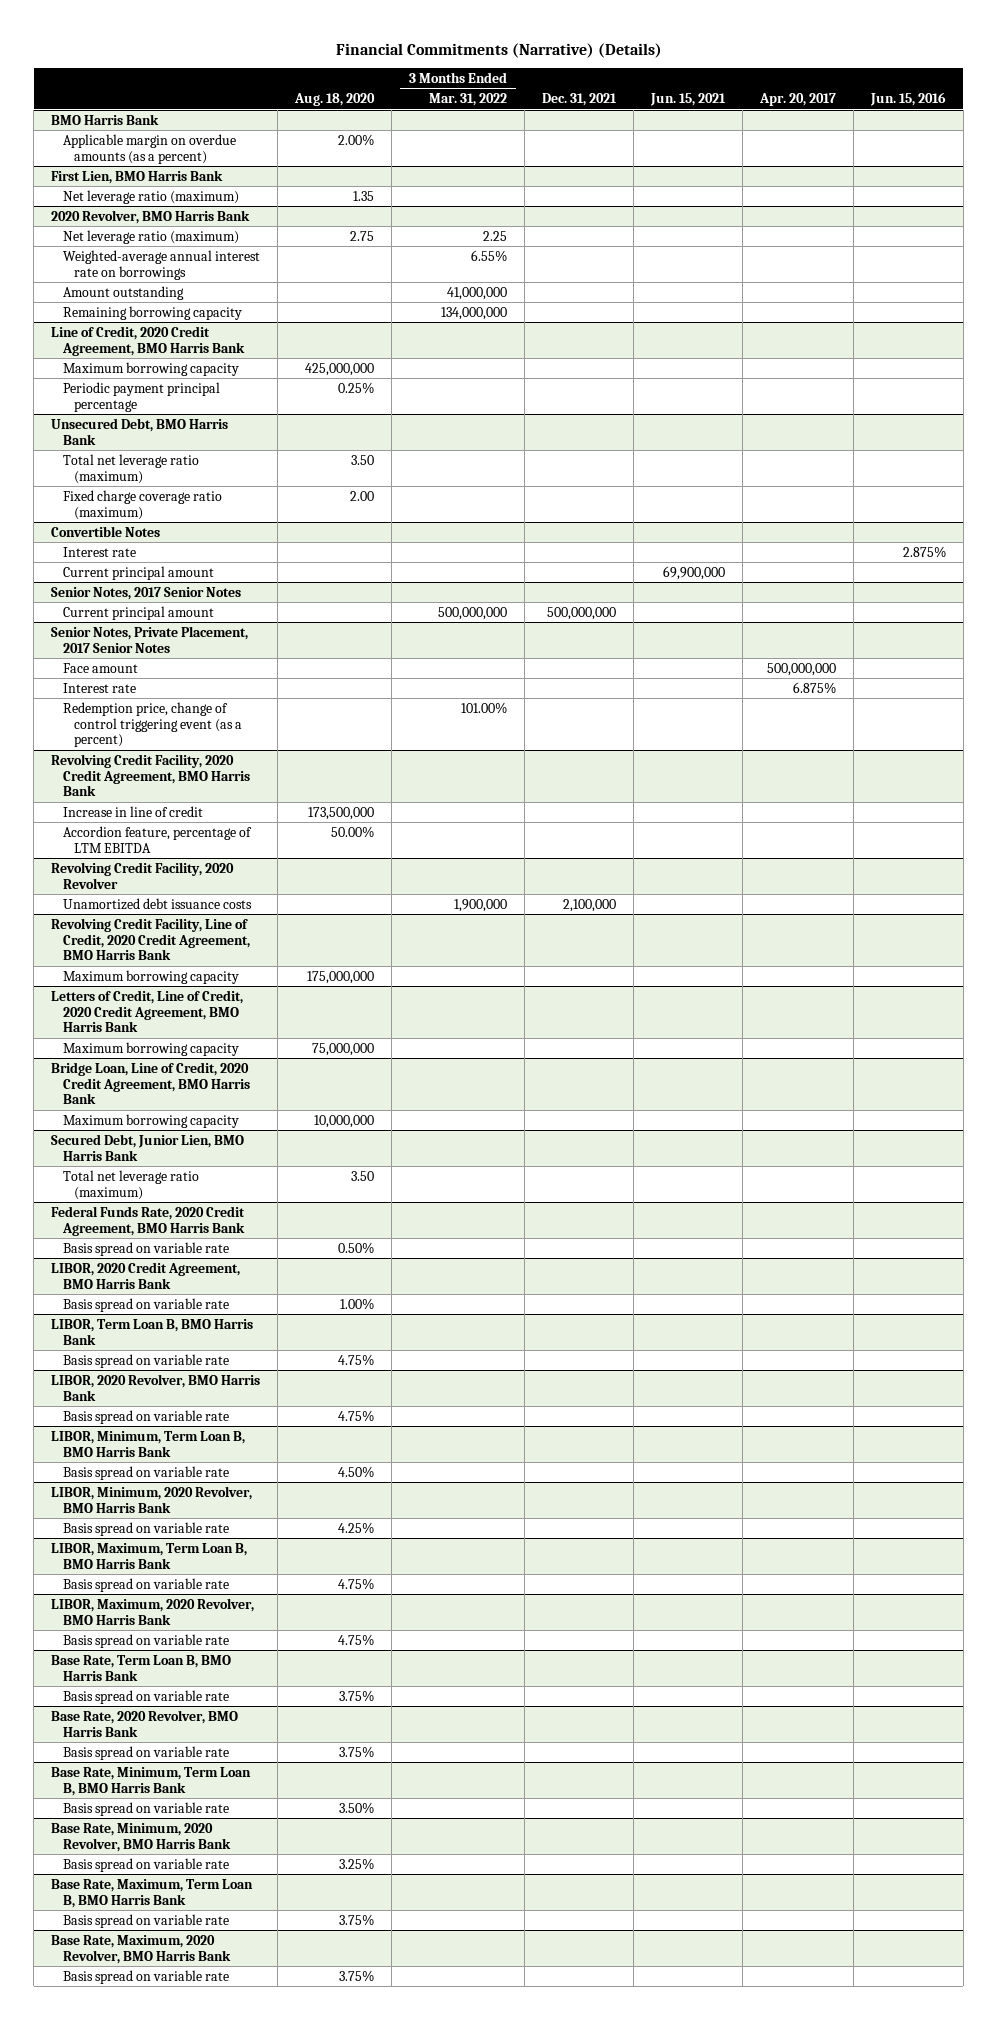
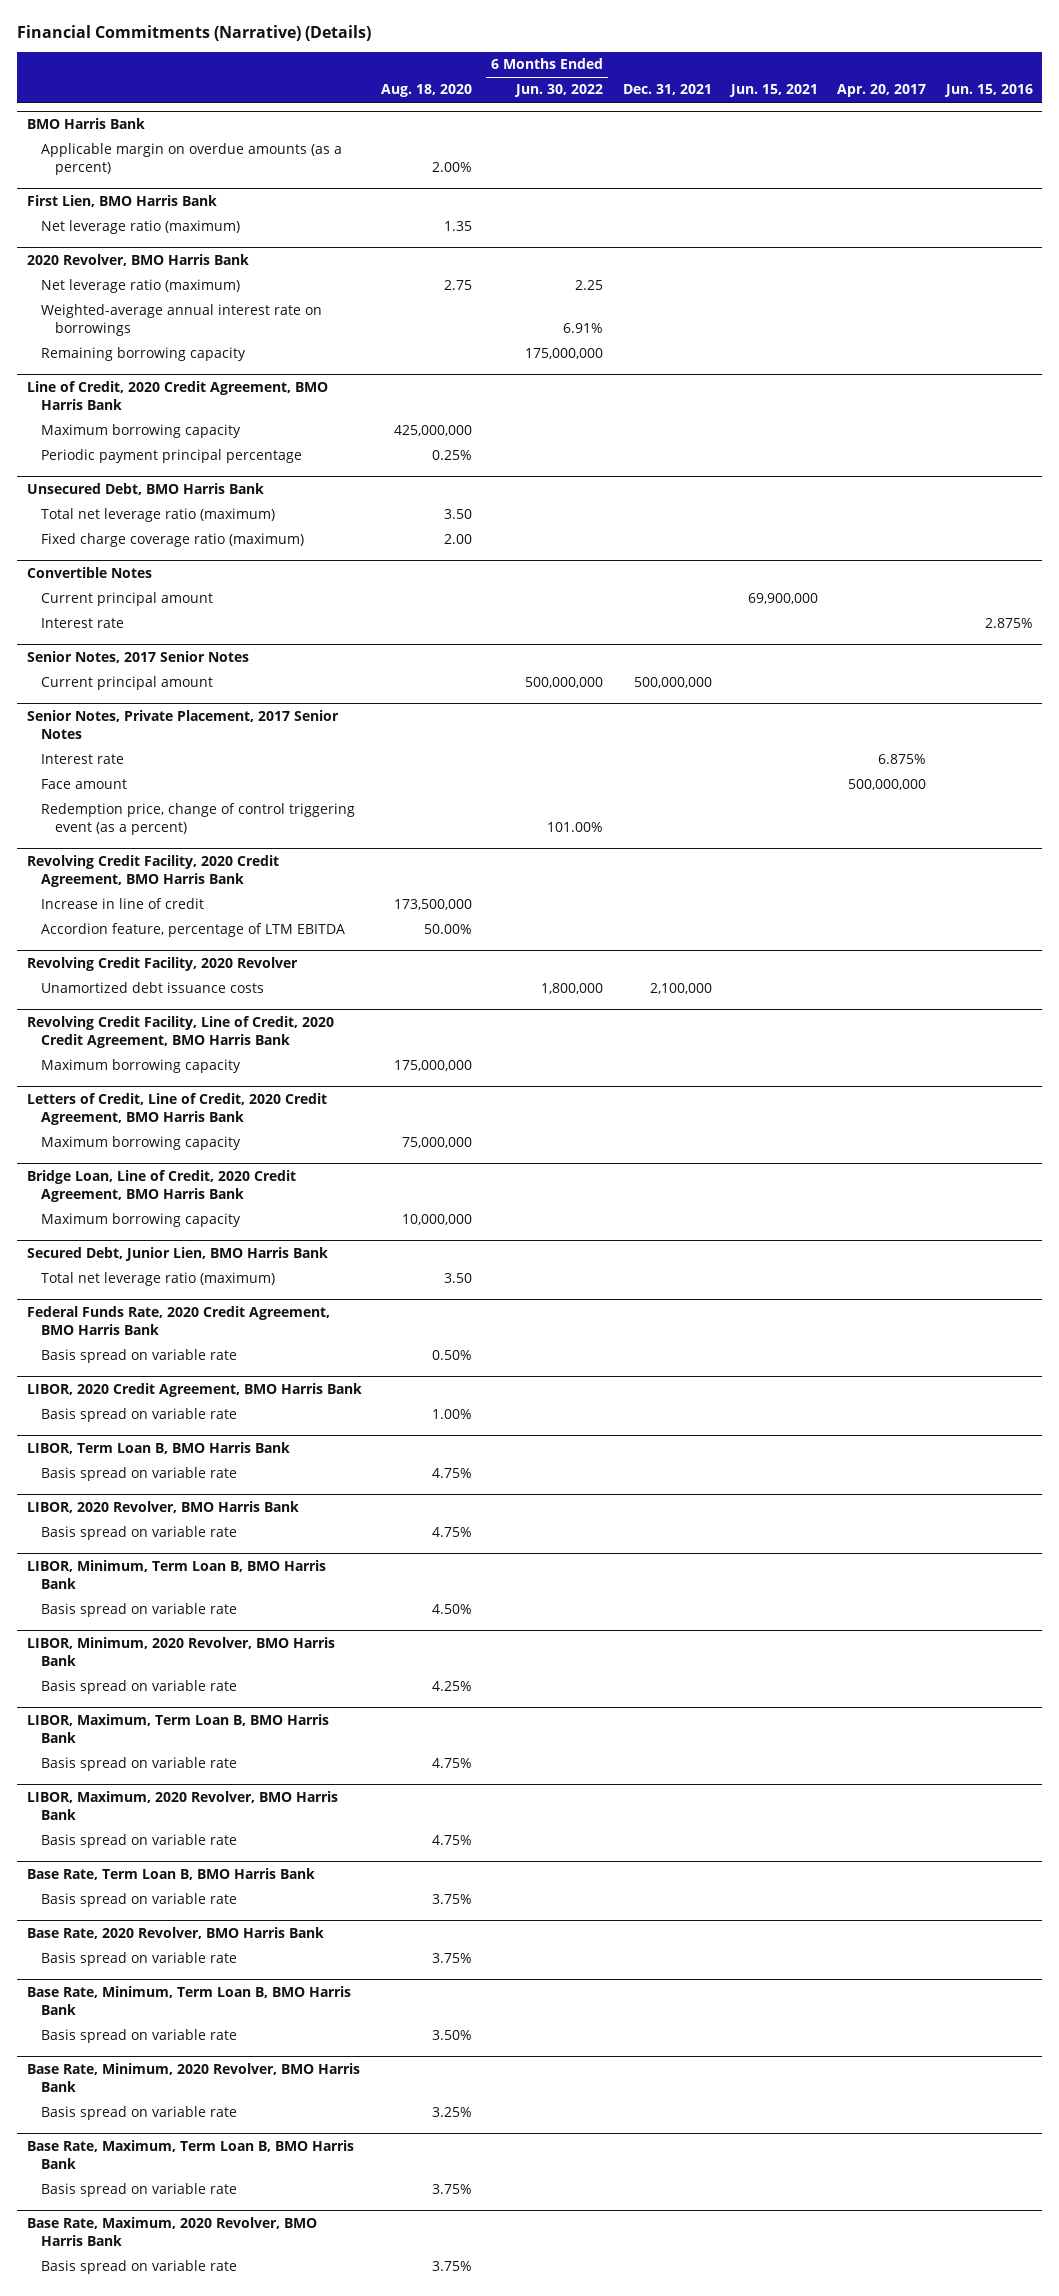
- | Aug. 18, 2020 | 3 Months Ended Mar. 31, 2022 | Dec. 31, 2021 | Jun. 15, 2021 | Apr. 20, 2017 | Jun. 15, 2016
+ | Aug. 18, 2020 | 6 Months Ended Jun. 30, 2022 | Dec. 31, 2021 | Jun. 15, 2021 | Apr. 20, 2017 | Jun. 15, 2016
@ 2020 Revolver, BMO Harris Bank
- Amount outstanding | | 41,000,000 | | | |
@ Convertible Notes
moved down: Interest rate | | | | | | 2.875%
@ Senior Notes, Private Placement, 2017 Senior Notes
moved down: Face amount | | | | | 500,000,000 |

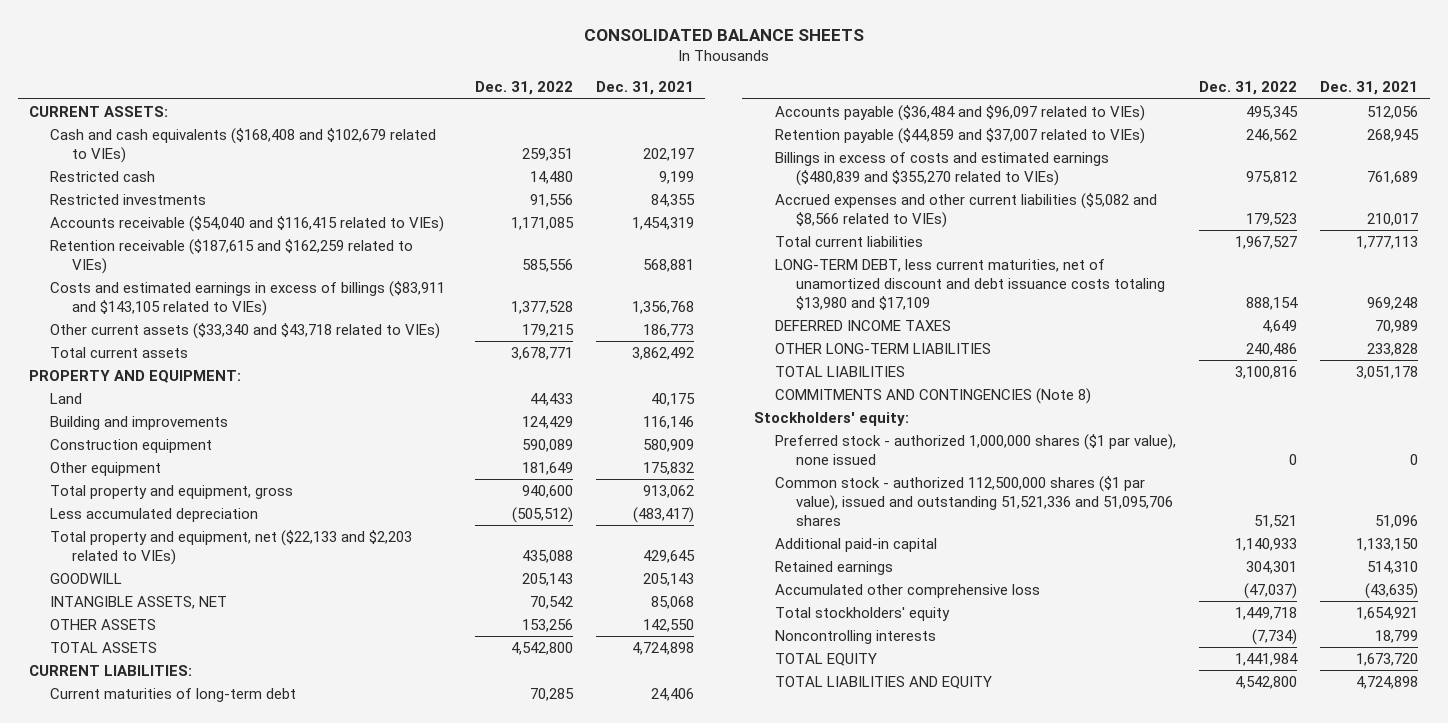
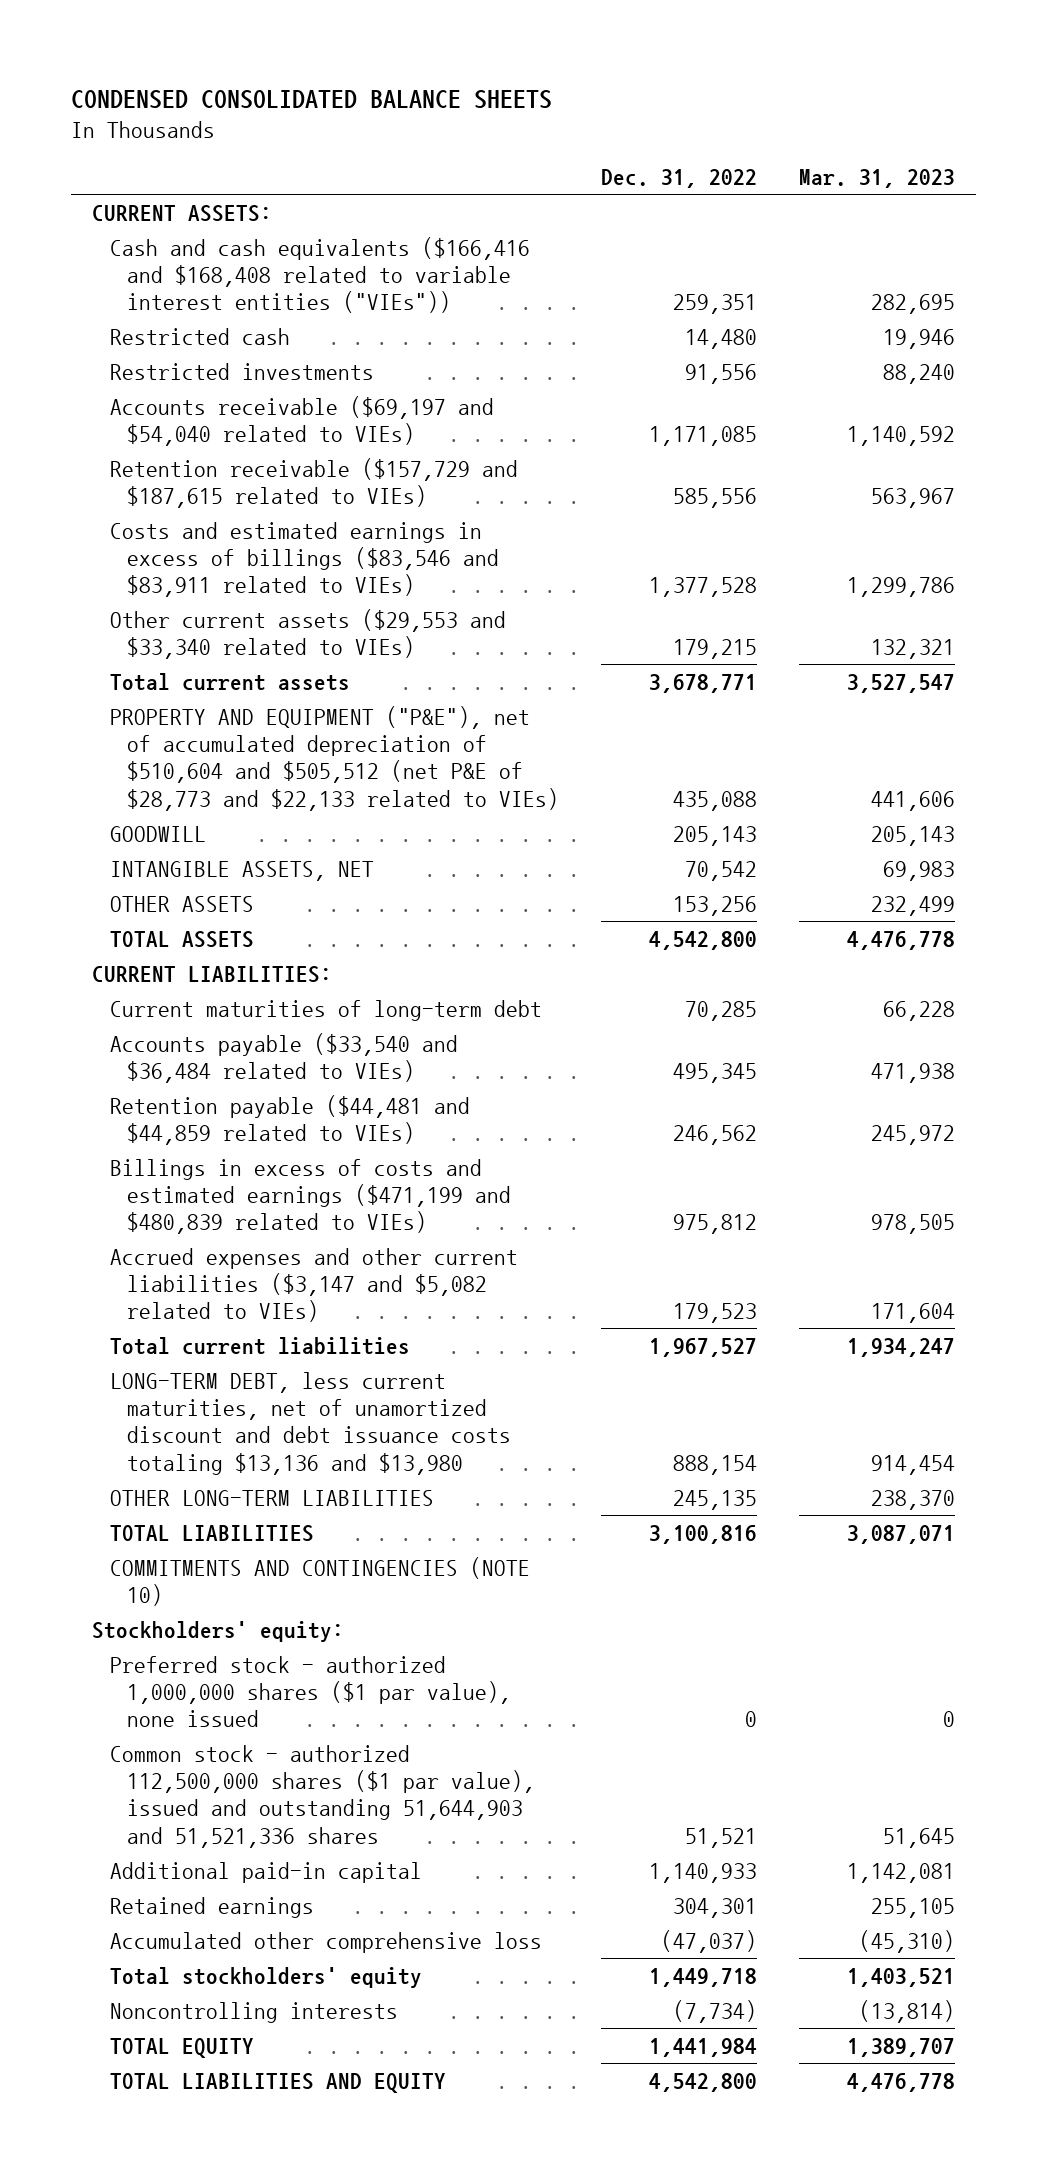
- CONSOLIDATED BALANCE SHEETS
+ CONDENSED CONSOLIDATED BALANCE SHEETS
- | Dec. 31, 2022 | Dec. 31, 2021
+ | Dec. 31, 2022 | Mar. 31, 2023
- Cash and cash equivalents ($168,408 and $102,679 related to VIEs) | 259,351 | 202,197
+ Cash and cash equivalents ($166,416 and $168,408 related to variable interest entities ("VIEs")) | 259,351 | 282,695
- Accounts receivable ($54,040 and $116,415 related to VIEs) | 1,171,085 | 1,454,319
- Retention receivable ($187,615 and $162,259 related to VIEs) | 585,556 | 568,881
- Costs and estimated earnings in excess of billings ($83,911 and $143,105 related to VIEs) | 1,377,528 | 1,356,768
- Other current assets ($33,340 and $43,718 related to VIEs) | 179,215 | 186,773
+ Accounts receivable ($69,197 and $54,040 related to VIEs) | 1,171,085 | 1,140,592
+ Retention receivable ($157,729 and $187,615 related to VIEs) | 585,556 | 563,967
+ Costs and estimated earnings in excess of billings ($83,546 and $83,911 related to VIEs) | 1,377,528 | 1,299,786
+ Other current assets ($29,553 and $33,340 related to VIEs) | 179,215 | 132,321
- PROPERTY AND EQUIPMENT:
- Land | 44,433 | 40,175
- Building and improvements | 124,429 | 116,146
- Construction equipment | 590,089 | 580,909
- Other equipment | 181,649 | 175,832
- Total property and equipment, gross | 940,600 | 913,062
- Less accumulated depreciation | (505,512) | (483,417)
- Total property and equipment, net ($22,133 and $2,203 related to VIEs) | 435,088 | 429,645
+ PROPERTY AND EQUIPMENT ("P&E"), net of accumulated depreciation of $510,604 and $505,512 (net P&E of $28,773 and $22,133 related to VIEs) | 435,088 | 441,606
- Accounts payable ($36,484 and $96,097 related to VIEs) | 495,345 | 512,056
- Retention payable ($44,859 and $37,007 related to VIEs) | 246,562 | 268,945
- Billings in excess of costs and estimated earnings ($480,839 and $355,270 related to VIEs) | 975,812 | 761,689
- Accrued expenses and other current liabilities ($5,082 and $8,566 related to VIEs) | 179,523 | 210,017
+ Accounts payable ($33,540 and $36,484 related to VIEs) | 495,345 | 471,938
+ Retention payable ($44,481 and $44,859 related to VIEs) | 246,562 | 245,972
+ Billings in excess of costs and estimated earnings ($471,199 and $480,839 related to VIEs) | 975,812 | 978,505
+ Accrued expenses and other current liabilities ($3,147 and $5,082 related to VIEs) | 179,523 | 171,604
- LONG-TERM DEBT, less current maturities, net of unamortized discount and debt issuance costs totaling $13,980 and $17,109 | 888,154 | 969,248
- DEFERRED INCOME TAXES | 4,649 | 70,989
- OTHER LONG-TERM LIABILITIES | 240,486 | 233,828
+ LONG-TERM DEBT, less current maturities, net of unamortized discount and debt issuance costs totaling $13,136 and $13,980 | 888,154 | 914,454
+ OTHER LONG-TERM LIABILITIES | 245,135 | 238,370
- COMMITMENTS AND CONTINGENCIES (Note 8)
+ COMMITMENTS AND CONTINGENCIES (NOTE 10)
- Common stock - authorized 112,500,000 shares ($1 par value), issued and outstanding 51,521,336 and 51,095,706 shares | 51,521 | 51,096
+ Common stock - authorized 112,500,000 shares ($1 par value), issued and outstanding 51,644,903 and 51,521,336 shares | 51,521 | 51,645

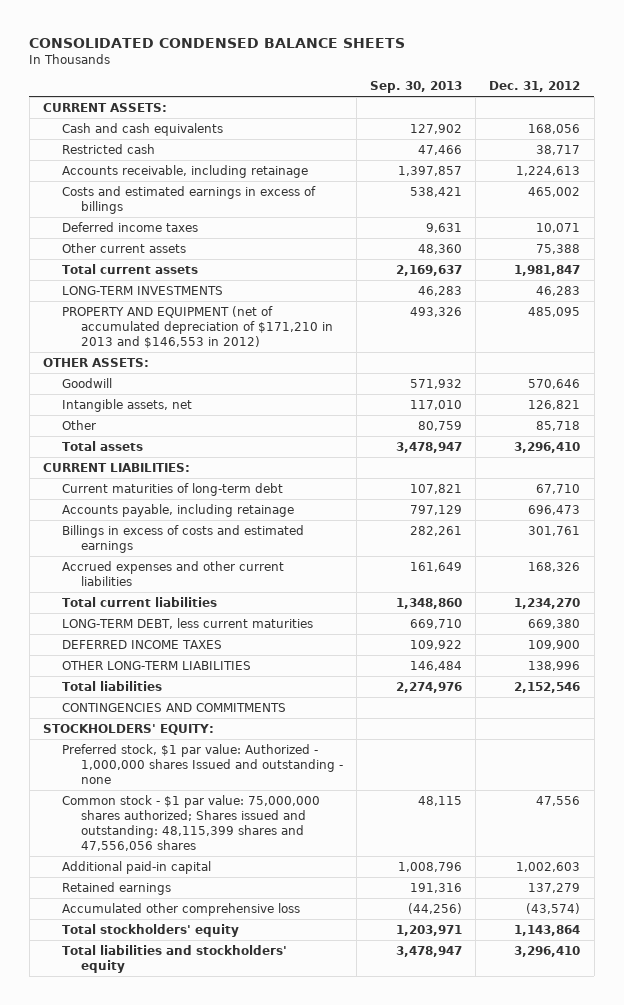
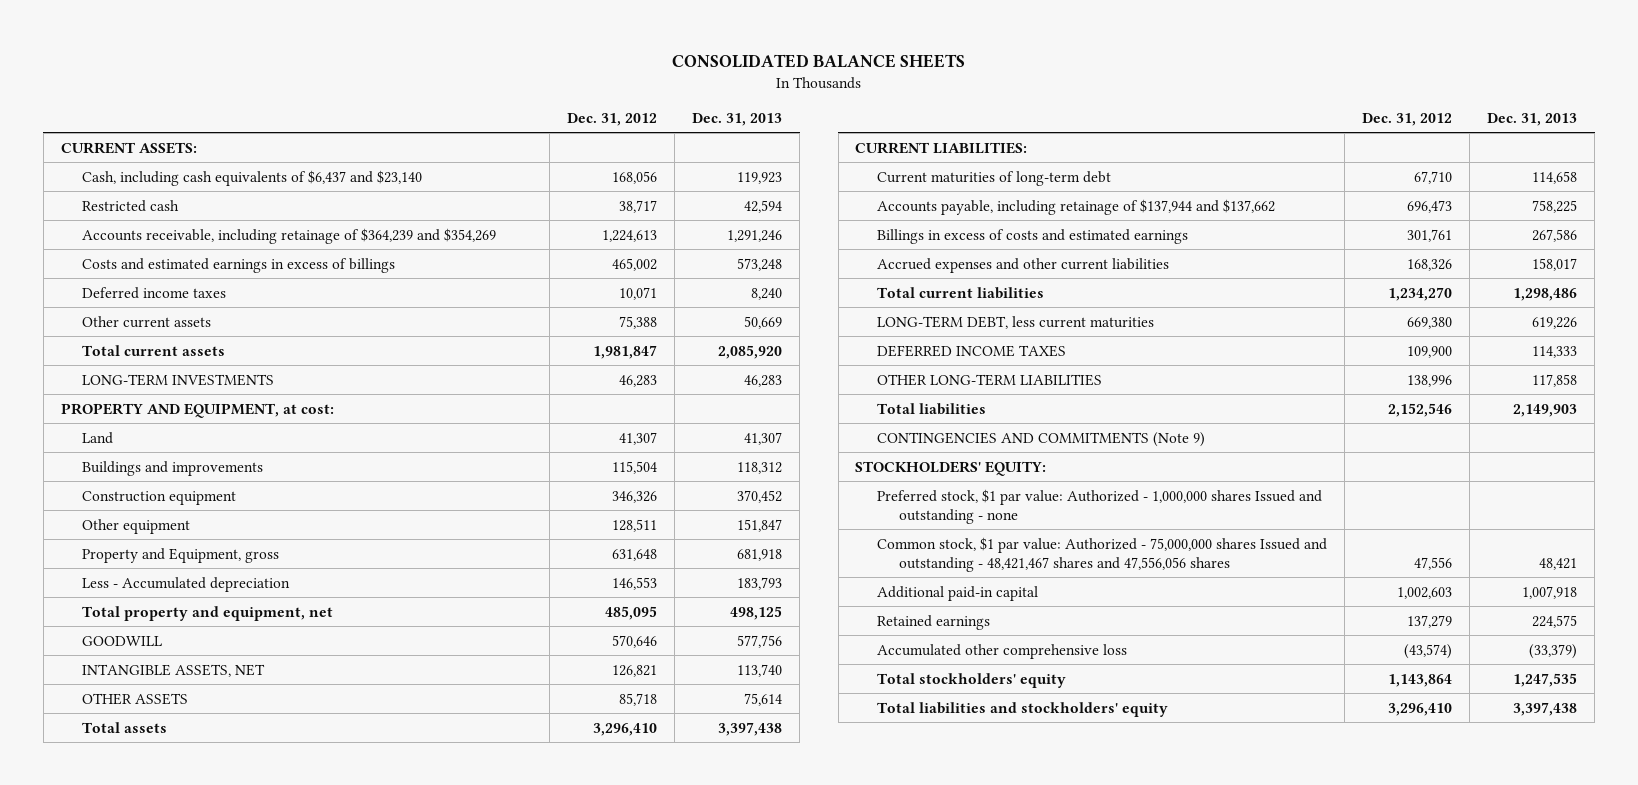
- CONSOLIDATED CONDENSED BALANCE SHEETS
+ CONSOLIDATED BALANCE SHEETS
- | Sep. 30, 2013 | Dec. 31, 2012
+ | Dec. 31, 2012 | Dec. 31, 2013
- Cash and cash equivalents | 127,902 | 168,056
+ Cash, including cash equivalents of $6,437 and $23,140 | 168,056 | 119,923
- Accounts receivable, including retainage | 1,397,857 | 1,224,613
+ Accounts receivable, including retainage of $364,239 and $354,269 | 1,224,613 | 1,291,246
- PROPERTY AND EQUIPMENT (net of accumulated depreciation of $171,210 in 2013 and $146,553 in 2012) | 493,326 | 485,095
- OTHER ASSETS:
- Goodwill | 571,932 | 570,646
- Intangible assets, net | 117,010 | 126,821
- Other | 80,759 | 85,718
+ PROPERTY AND EQUIPMENT, at cost:
+ Land | 41,307 | 41,307
+ Buildings and improvements | 115,504 | 118,312
+ Construction equipment | 346,326 | 370,452
+ Other equipment | 128,511 | 151,847
+ Property and Equipment, gross | 631,648 | 681,918
+ Less - Accumulated depreciation | 146,553 | 183,793
+ Total property and equipment, net | 485,095 | 498,125
+ GOODWILL | 570,646 | 577,756
+ INTANGIBLE ASSETS, NET | 126,821 | 113,740
+ OTHER ASSETS | 85,718 | 75,614
- Accounts payable, including retainage | 797,129 | 696,473
+ Accounts payable, including retainage of $137,944 and $137,662 | 696,473 | 758,225
- CONTINGENCIES AND COMMITMENTS
+ CONTINGENCIES AND COMMITMENTS (Note 9)
- Common stock - $1 par value: 75,000,000 shares authorized; Shares issued and outstanding: 48,115,399 shares and 47,556,056 shares | 48,115 | 47,556
+ Common stock, $1 par value: Authorized - 75,000,000 shares Issued and outstanding - 48,421,467 shares and 47,556,056 shares | 47,556 | 48,421

